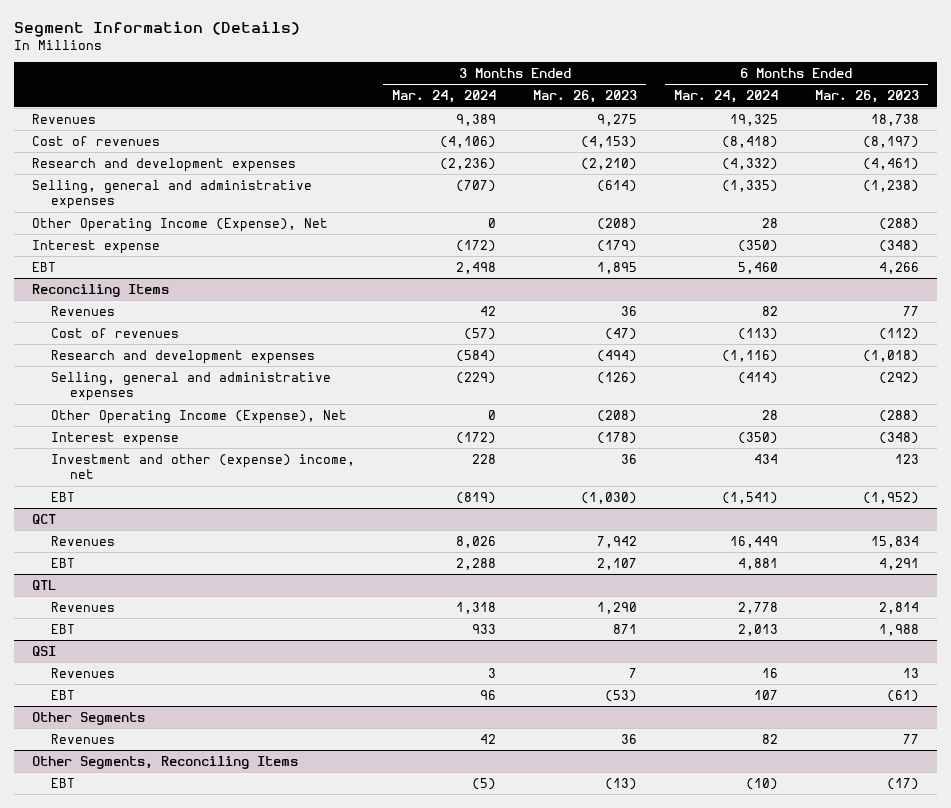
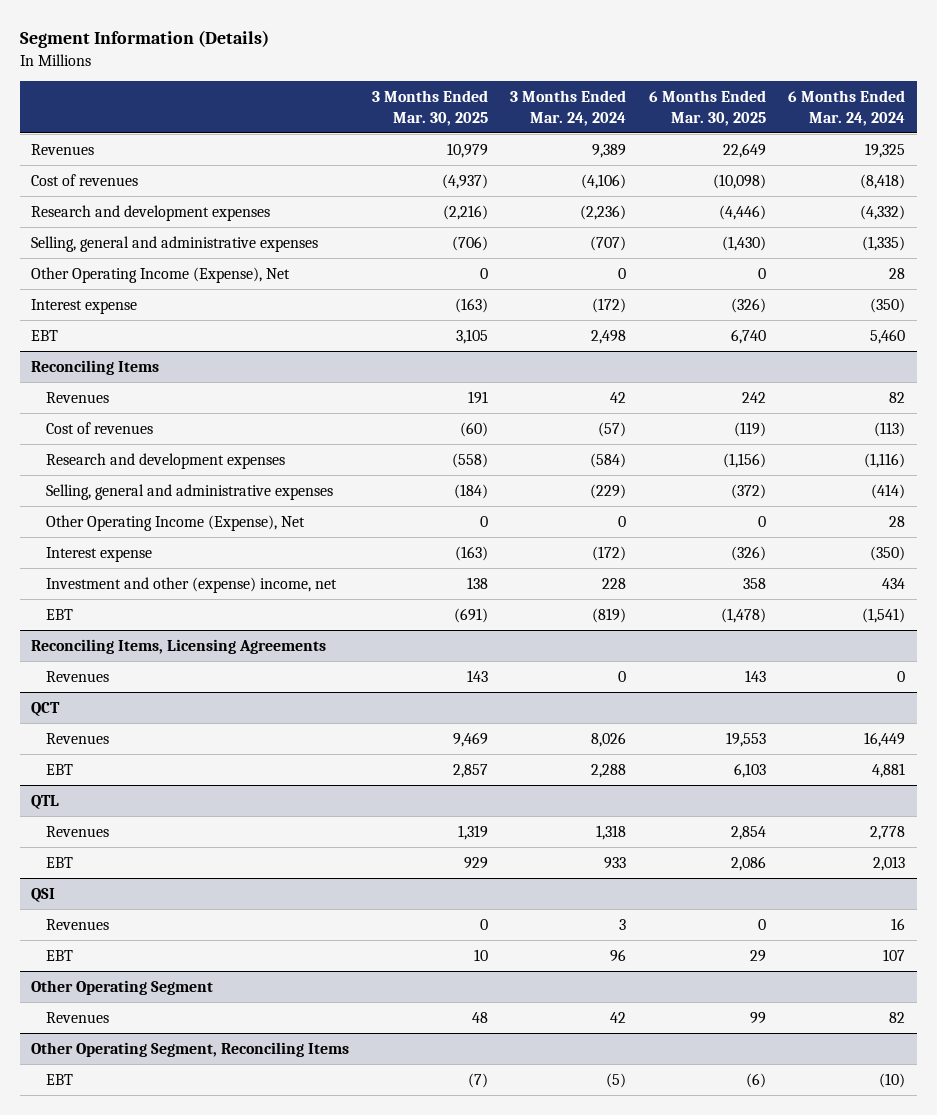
- | 3 Months Ended Mar. 24, 2024 | 3 Months Ended Mar. 26, 2023 | 6 Months Ended Mar. 24, 2024 | 6 Months Ended Mar. 26, 2023
+ | 3 Months Ended Mar. 30, 2025 | 3 Months Ended Mar. 24, 2024 | 6 Months Ended Mar. 30, 2025 | 6 Months Ended Mar. 24, 2024
+ Reconciling Items, Licensing Agreements
+ Revenues | 143 | 0 | 143 | 0
- Other Segments
+ Other Operating Segment
- Other Segments, Reconciling Items
+ Other Operating Segment, Reconciling Items

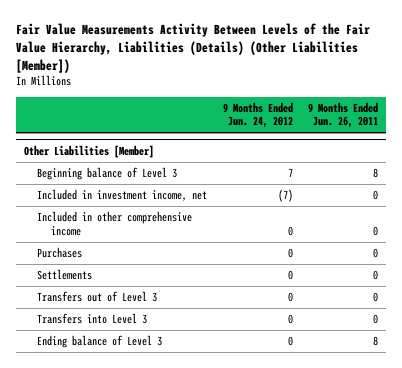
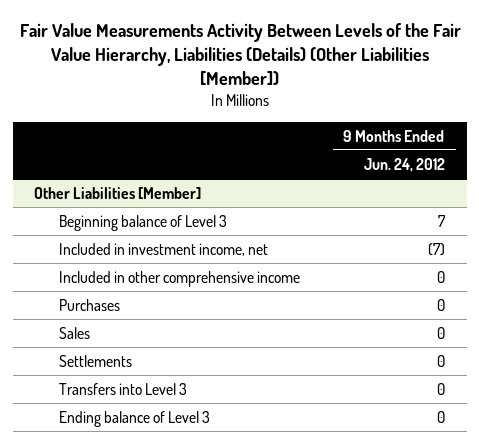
- | 9 Months Ended Jun. 24, 2012 | 9 Months Ended Jun. 26, 2011
+ | 9 Months Ended Jun. 24, 2012
@ Other Liabilities [Member]
+ Sales | 0
- Transfers out of Level 3 | 0 | 0

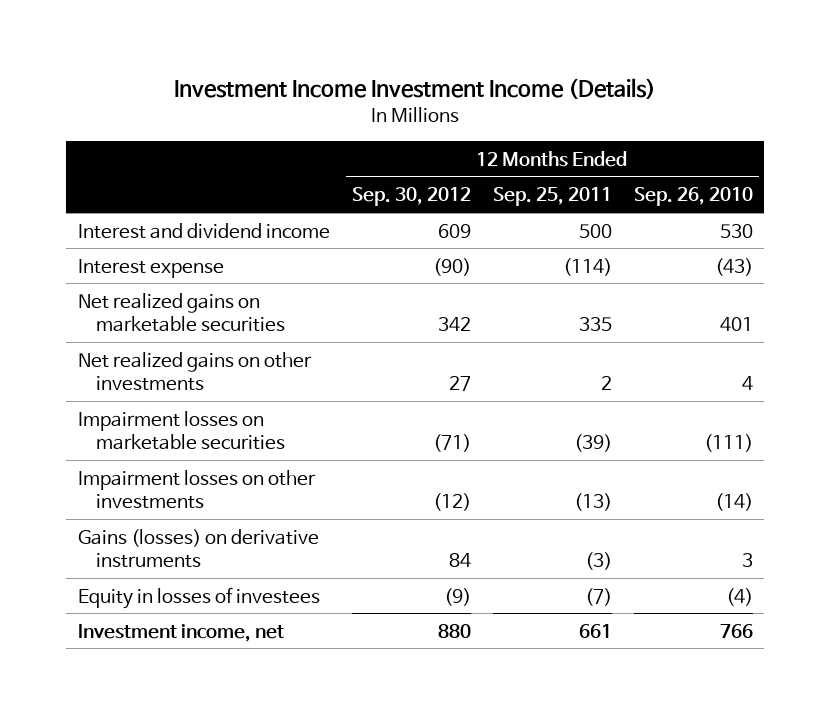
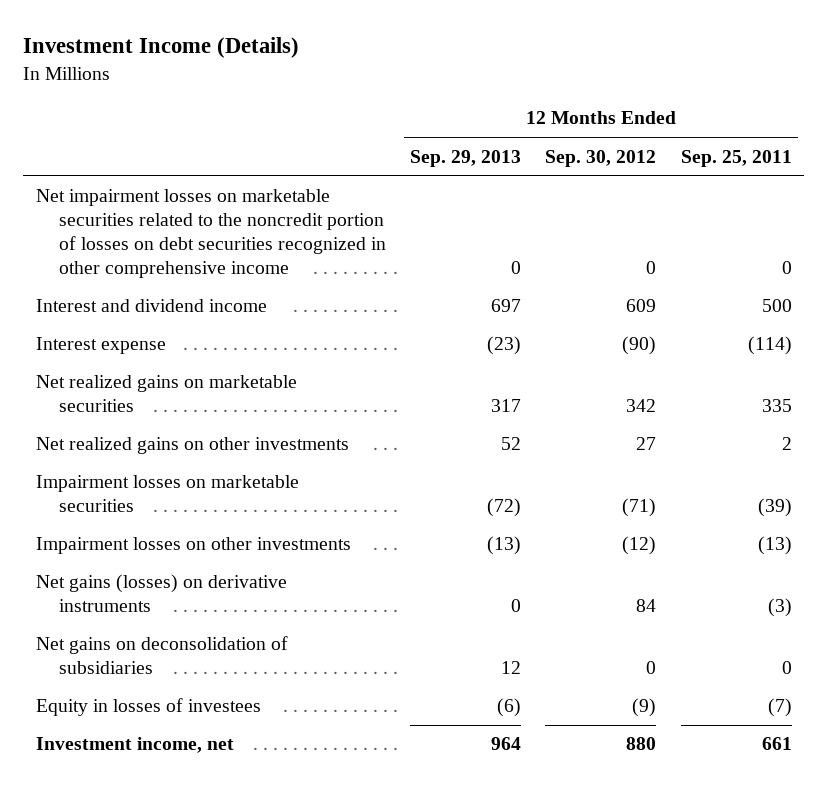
- Investment Income Investment Income (Details)
+ Investment Income (Details)
- | 12 Months Ended Sep. 30, 2012 | 12 Months Ended Sep. 25, 2011 | 12 Months Ended Sep. 26, 2010
+ | 12 Months Ended Sep. 29, 2013 | 12 Months Ended Sep. 30, 2012 | 12 Months Ended Sep. 25, 2011
+ Net impairment losses on marketable securities related to the noncredit portion of losses on debt securities recognized in other comprehensive income | 0 | 0 | 0
- Gains (losses) on derivative instruments | 84 | (3) | 3
+ Net gains (losses) on derivative instruments | 0 | 84 | (3)
+ Net gains on deconsolidation of subsidiaries | 12 | 0 | 0

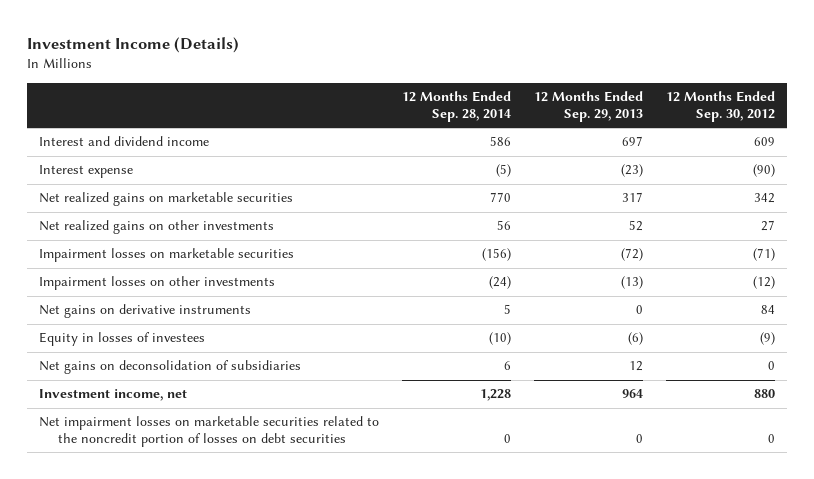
- | 12 Months Ended Sep. 29, 2013 | 12 Months Ended Sep. 30, 2012 | 12 Months Ended Sep. 25, 2011
+ | 12 Months Ended Sep. 28, 2014 | 12 Months Ended Sep. 29, 2013 | 12 Months Ended Sep. 30, 2012
- Net impairment losses on marketable securities related to the noncredit portion of losses on debt securities recognized in other comprehensive income | 0 | 0 | 0
- Net gains (losses) on derivative instruments | 0 | 84 | (3)
+ Net gains on derivative instruments | 5 | 0 | 84
moved down: Net gains on deconsolidation of subsidiaries | 6 | 12 | 0
+ Net impairment losses on marketable securities related to the noncredit portion of losses on debt securities | 0 | 0 | 0

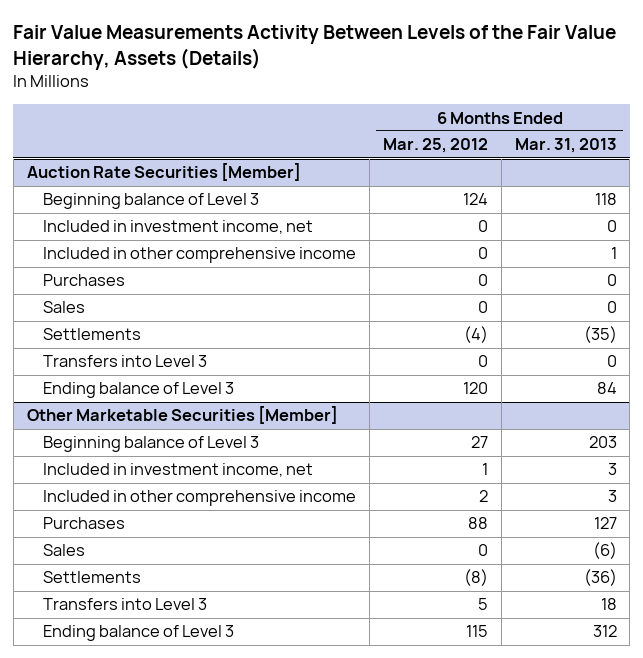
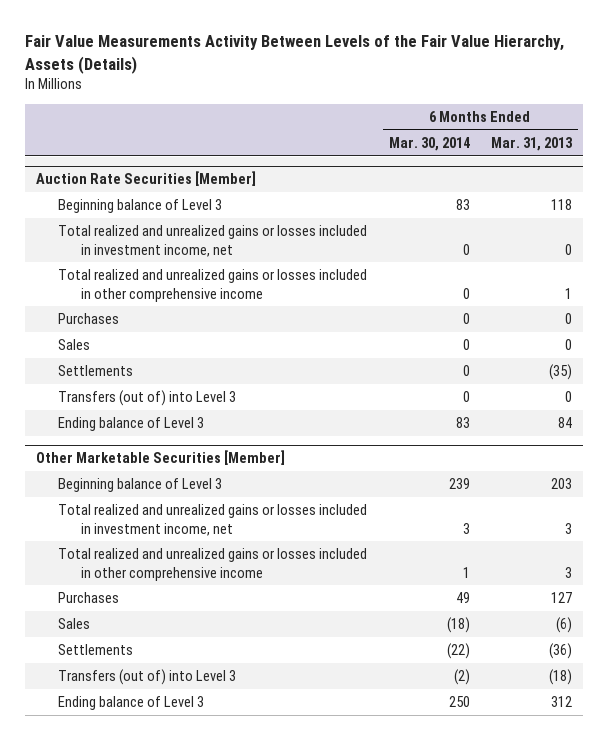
- | 6 Months Ended Mar. 25, 2012 | 6 Months Ended Mar. 31, 2013
+ | 6 Months Ended Mar. 30, 2014 | 6 Months Ended Mar. 31, 2013
@ Auction Rate Securities [Member]
- Included in investment income, net | 0 | 0
- Included in other comprehensive income | 0 | 1
+ Total realized and unrealized gains or losses included in investment income, net | 0 | 0
+ Total realized and unrealized gains or losses included in other comprehensive income | 0 | 1
- Transfers into Level 3 | 0 | 0
+ Transfers (out of) into Level 3 | 0 | 0
@ Other Marketable Securities [Member]
- Included in investment income, net | 1 | 3
- Included in other comprehensive income | 2 | 3
+ Total realized and unrealized gains or losses included in investment income, net | 3 | 3
+ Total realized and unrealized gains or losses included in other comprehensive income | 1 | 3
- Transfers into Level 3 | 5 | 18
+ Transfers (out of) into Level 3 | (2) | (18)

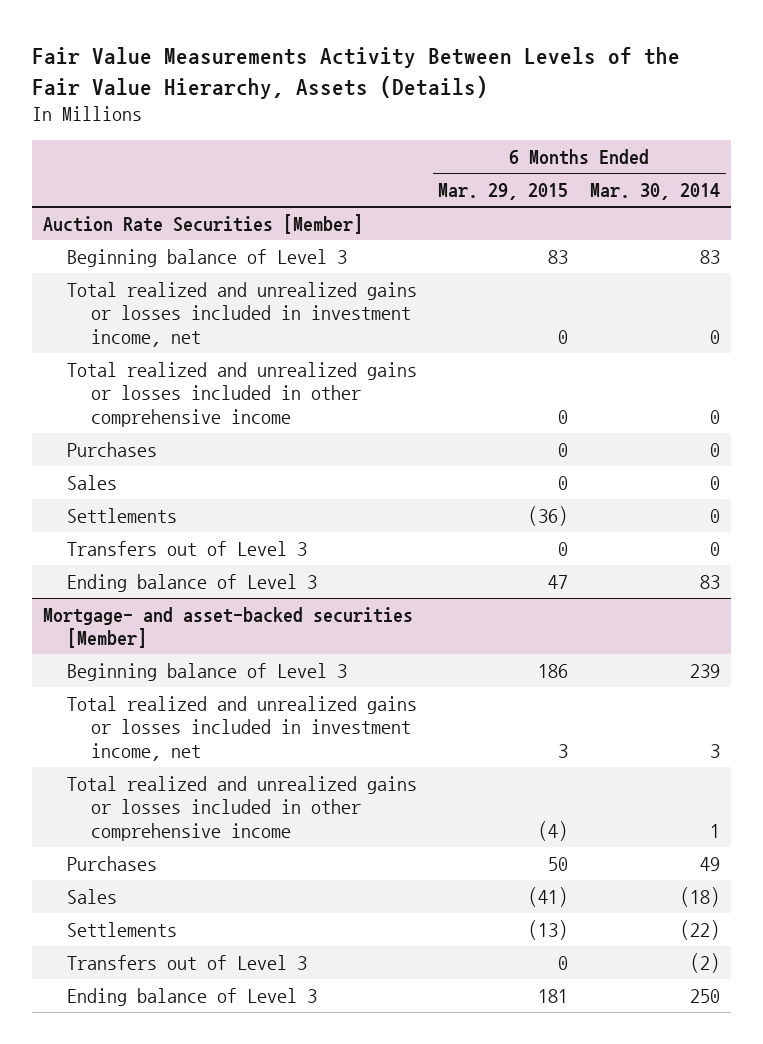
- | 6 Months Ended Mar. 30, 2014 | 6 Months Ended Mar. 31, 2013
+ | 6 Months Ended Mar. 29, 2015 | 6 Months Ended Mar. 30, 2014
@ Auction Rate Securities [Member]
- Transfers (out of) into Level 3 | 0 | 0
+ Transfers out of Level 3 | 0 | 0
- Other Marketable Securities [Member]
+ Mortgage- and asset-backed securities [Member]
- Transfers (out of) into Level 3 | (2) | (18)
+ Transfers out of Level 3 | 0 | (2)

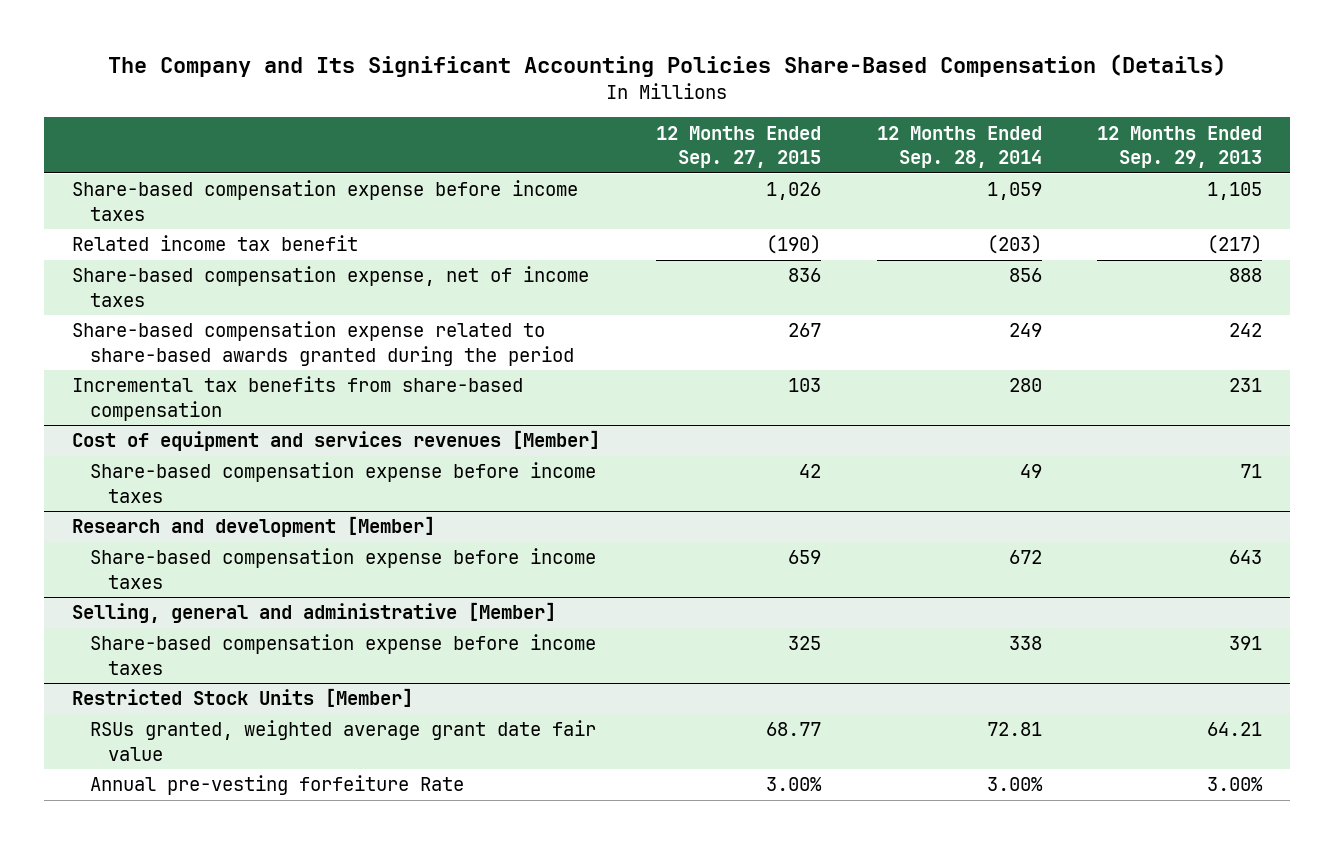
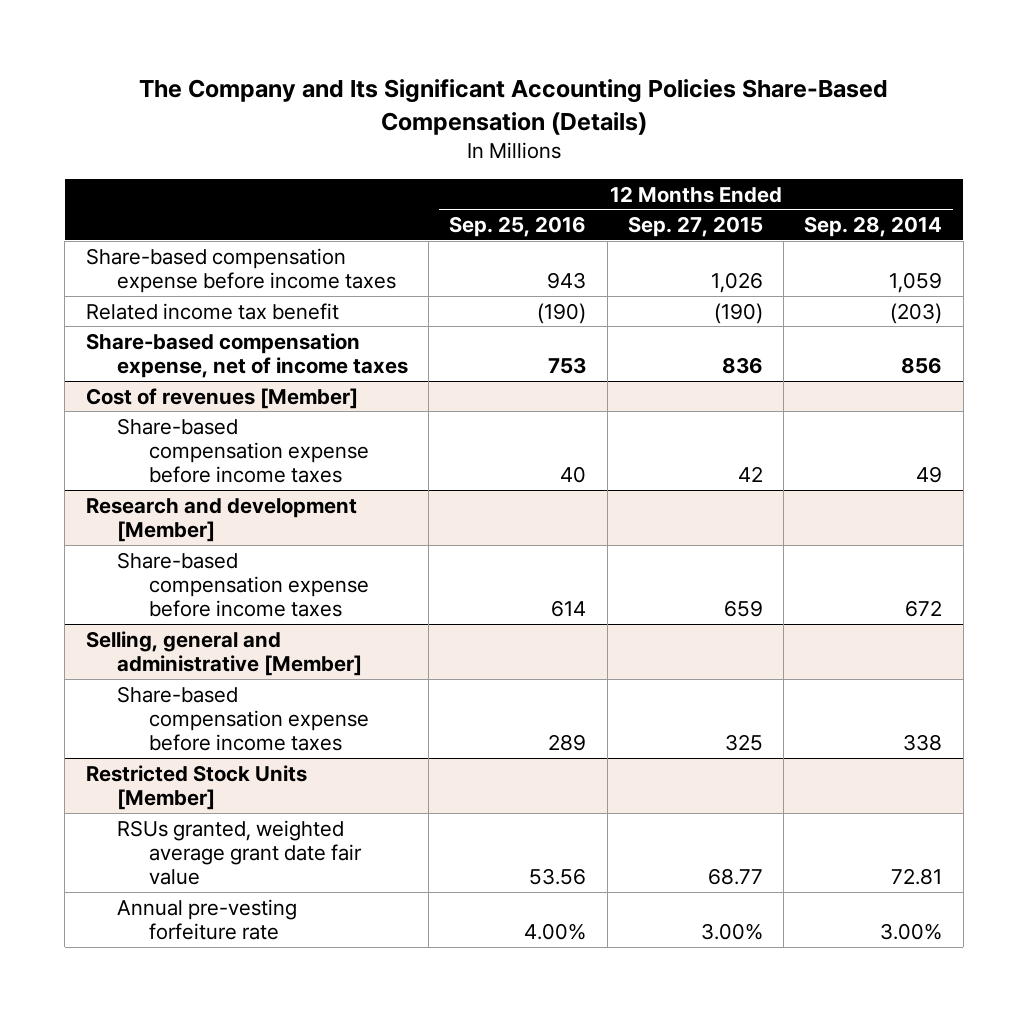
- | 12 Months Ended Sep. 27, 2015 | 12 Months Ended Sep. 28, 2014 | 12 Months Ended Sep. 29, 2013
+ | 12 Months Ended Sep. 25, 2016 | 12 Months Ended Sep. 27, 2015 | 12 Months Ended Sep. 28, 2014
- Share-based compensation expense related to share-based awards granted during the period | 267 | 249 | 242
- Incremental tax benefits from share-based compensation | 103 | 280 | 231
- Cost of equipment and services revenues [Member]
+ Cost of revenues [Member]
@ Restricted Stock Units [Member]
- Annual pre-vesting forfeiture Rate | 3.00% | 3.00% | 3.00%
+ Annual pre-vesting forfeiture rate | 4.00% | 3.00% | 3.00%

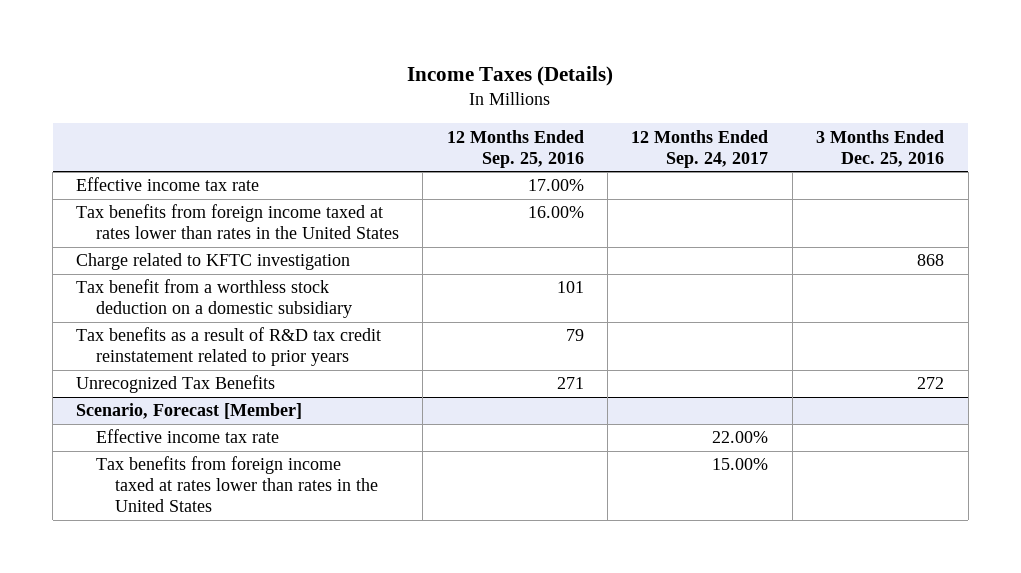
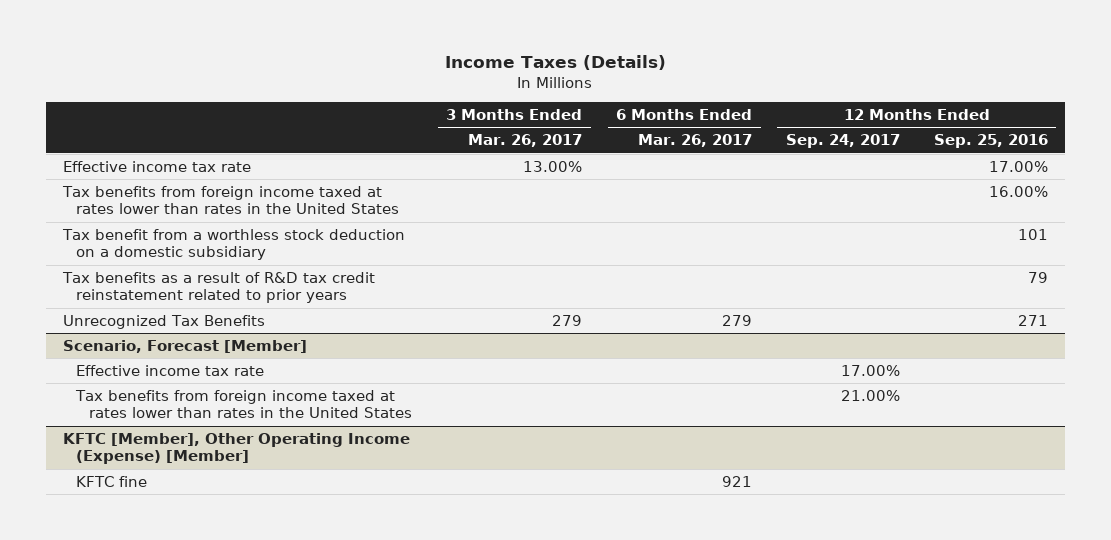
- | 12 Months Ended Sep. 25, 2016 | 12 Months Ended Sep. 24, 2017 | 3 Months Ended Dec. 25, 2016
+ | 3 Months Ended Mar. 26, 2017 | 6 Months Ended Mar. 26, 2017 | 12 Months Ended Sep. 24, 2017 | 12 Months Ended Sep. 25, 2016
- Charge related to KFTC investigation | | | 868
@ Scenario, Forecast [Member]
- Effective income tax rate | | 22.00% |
- Tax benefits from foreign income taxed at rates lower than rates in the United States | | 15.00% |
+ Effective income tax rate | | | 17.00% |
+ Tax benefits from foreign income taxed at rates lower than rates in the United States | | | 21.00% |
+ KFTC [Member], Other Operating Income (Expense) [Member]
+ KFTC fine | | 921 | |

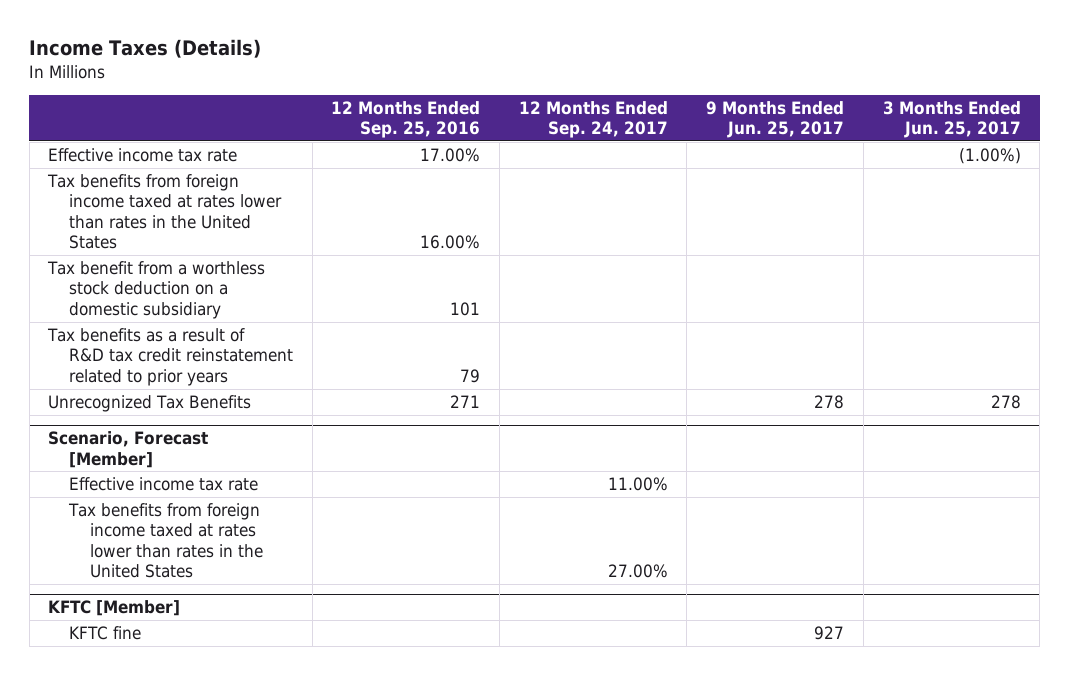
- | 3 Months Ended Mar. 26, 2017 | 6 Months Ended Mar. 26, 2017 | 12 Months Ended Sep. 24, 2017 | 12 Months Ended Sep. 25, 2016
+ | 12 Months Ended Sep. 25, 2016 | 12 Months Ended Sep. 24, 2017 | 9 Months Ended Jun. 25, 2017 | 3 Months Ended Jun. 25, 2017
@ Scenario, Forecast [Member]
- Effective income tax rate | | | 17.00% |
- Tax benefits from foreign income taxed at rates lower than rates in the United States | | | 21.00% |
- KFTC [Member], Other Operating Income (Expense) [Member]
@ Scenario, Forecast [Member]
+ Effective income tax rate | | 11.00% | |
+ Tax benefits from foreign income taxed at rates lower than rates in the United States | | 27.00% | |
+ KFTC [Member]

